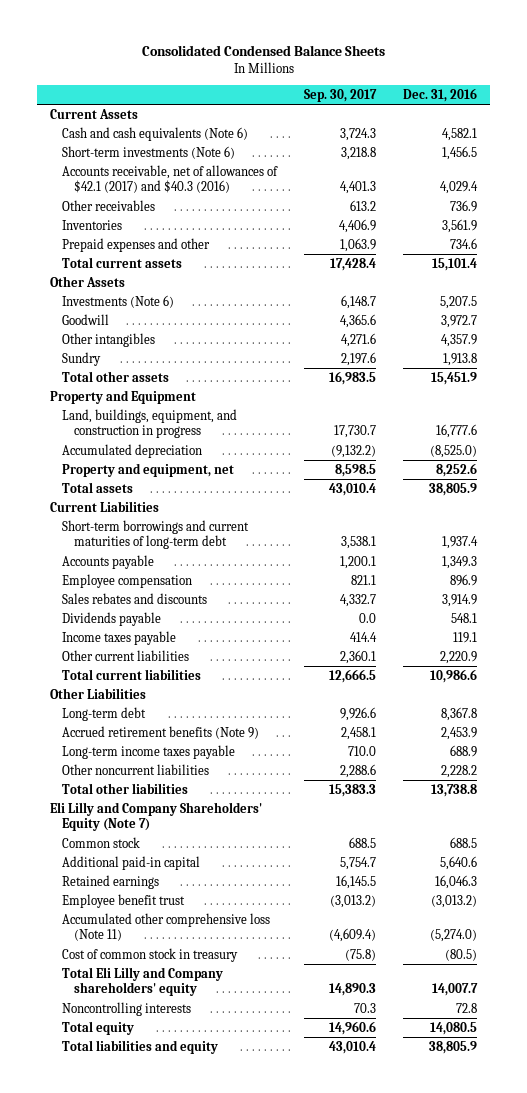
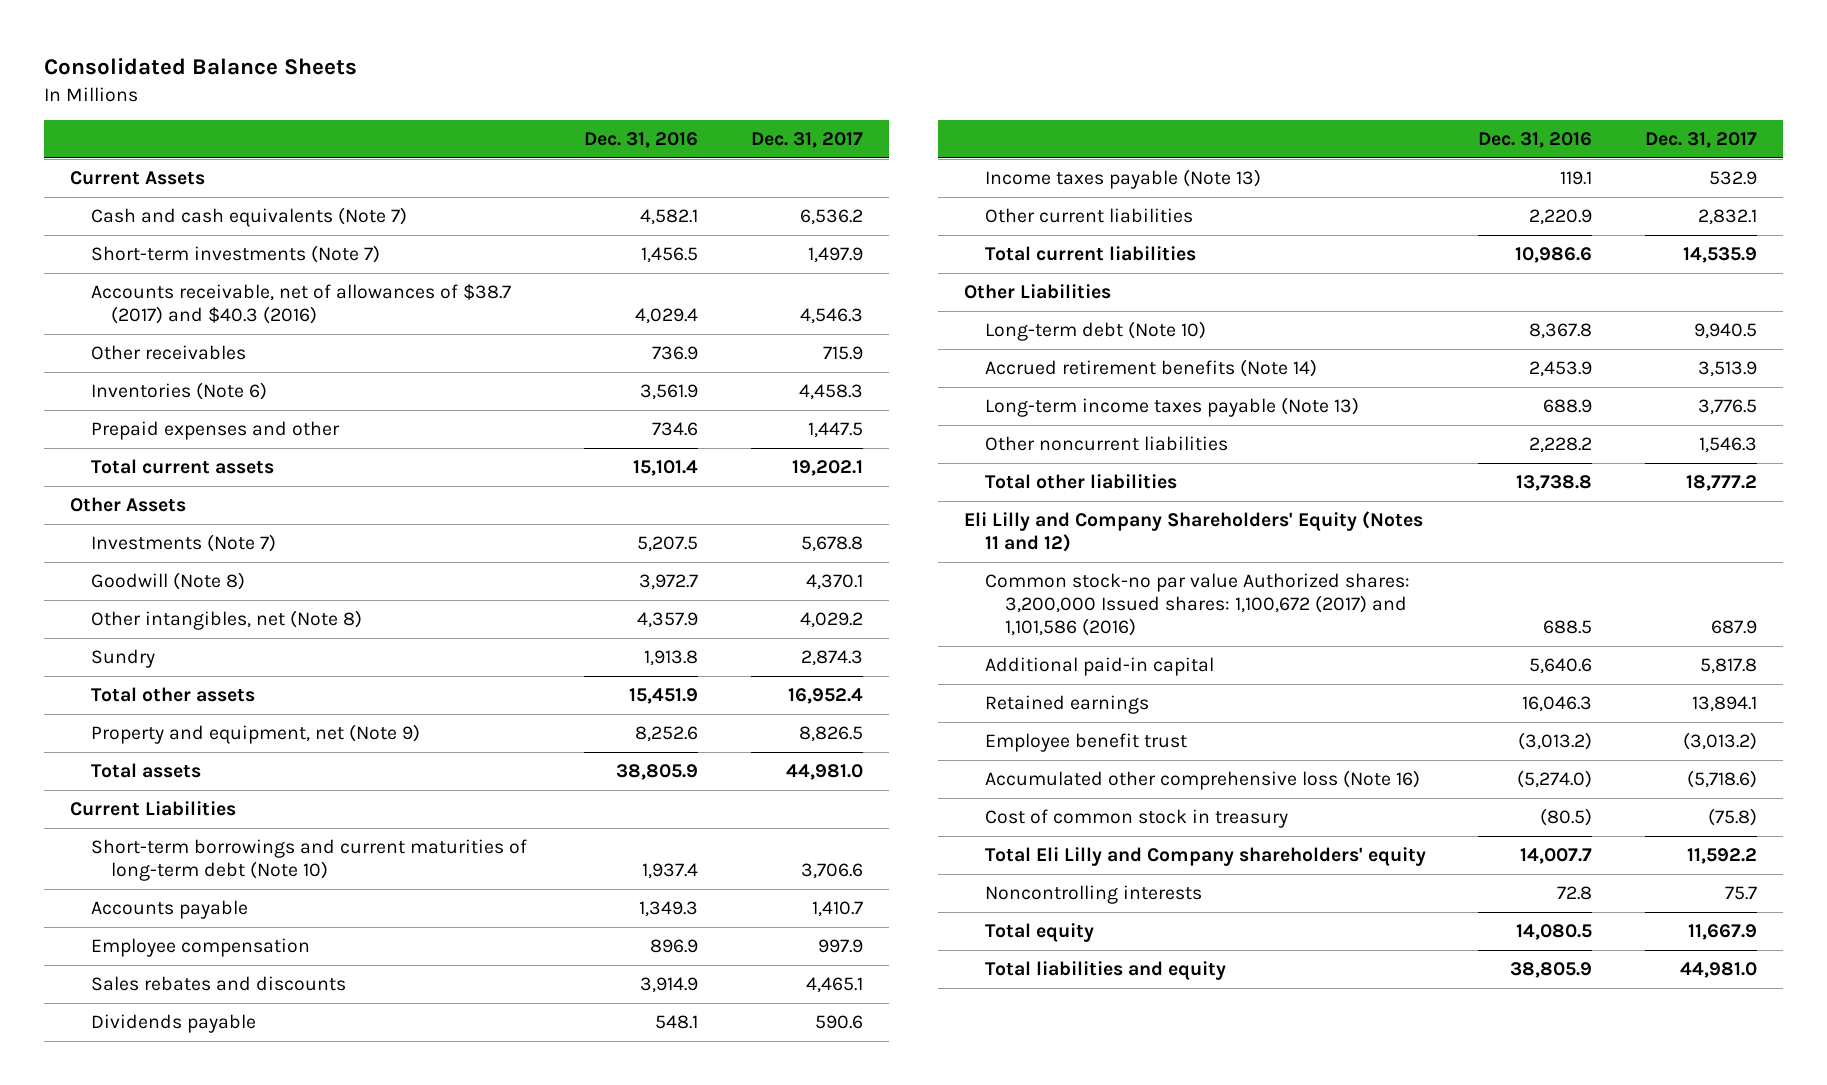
- Consolidated Condensed Balance Sheets
+ Consolidated Balance Sheets
- | Sep. 30, 2017 | Dec. 31, 2016
+ | Dec. 31, 2016 | Dec. 31, 2017
- Cash and cash equivalents (Note 6) | 3,724.3 | 4,582.1
- Short-term investments (Note 6) | 3,218.8 | 1,456.5
- Accounts receivable, net of allowances of $42.1 (2017) and $40.3 (2016) | 4,401.3 | 4,029.4
+ Cash and cash equivalents (Note 7) | 4,582.1 | 6,536.2
+ Short-term investments (Note 7) | 1,456.5 | 1,497.9
+ Accounts receivable, net of allowances of $38.7 (2017) and $40.3 (2016) | 4,029.4 | 4,546.3
- Inventories | 4,406.9 | 3,561.9
+ Inventories (Note 6) | 3,561.9 | 4,458.3
- Investments (Note 6) | 6,148.7 | 5,207.5
- Goodwill | 4,365.6 | 3,972.7
- Other intangibles | 4,271.6 | 4,357.9
+ Investments (Note 7) | 5,207.5 | 5,678.8
+ Goodwill (Note 8) | 3,972.7 | 4,370.1
+ Other intangibles, net (Note 8) | 4,357.9 | 4,029.2
- Property and Equipment
- Land, buildings, equipment, and construction in progress | 17,730.7 | 16,777.6
- Accumulated depreciation | (9,132.2) | (8,525.0)
- Property and equipment, net | 8,598.5 | 8,252.6
+ Property and equipment, net (Note 9) | 8,252.6 | 8,826.5
- Short-term borrowings and current maturities of long-term debt | 3,538.1 | 1,937.4
+ Short-term borrowings and current maturities of long-term debt (Note 10) | 1,937.4 | 3,706.6
- Income taxes payable | 414.4 | 119.1
+ Income taxes payable (Note 13) | 119.1 | 532.9
- Long-term debt | 9,926.6 | 8,367.8
- Accrued retirement benefits (Note 9) | 2,458.1 | 2,453.9
- Long-term income taxes payable | 710.0 | 688.9
+ Long-term debt (Note 10) | 8,367.8 | 9,940.5
+ Accrued retirement benefits (Note 14) | 2,453.9 | 3,513.9
+ Long-term income taxes payable (Note 13) | 688.9 | 3,776.5
- Eli Lilly and Company Shareholders' Equity (Note 7)
- Common stock | 688.5 | 688.5
+ Eli Lilly and Company Shareholders' Equity (Notes 11 and 12)
+ Common stock-no par value Authorized shares: 3,200,000 Issued shares: 1,100,672 (2017) and 1,101,586 (2016) | 688.5 | 687.9
- Accumulated other comprehensive loss (Note 11) | (4,609.4) | (5,274.0)
+ Accumulated other comprehensive loss (Note 16) | (5,274.0) | (5,718.6)

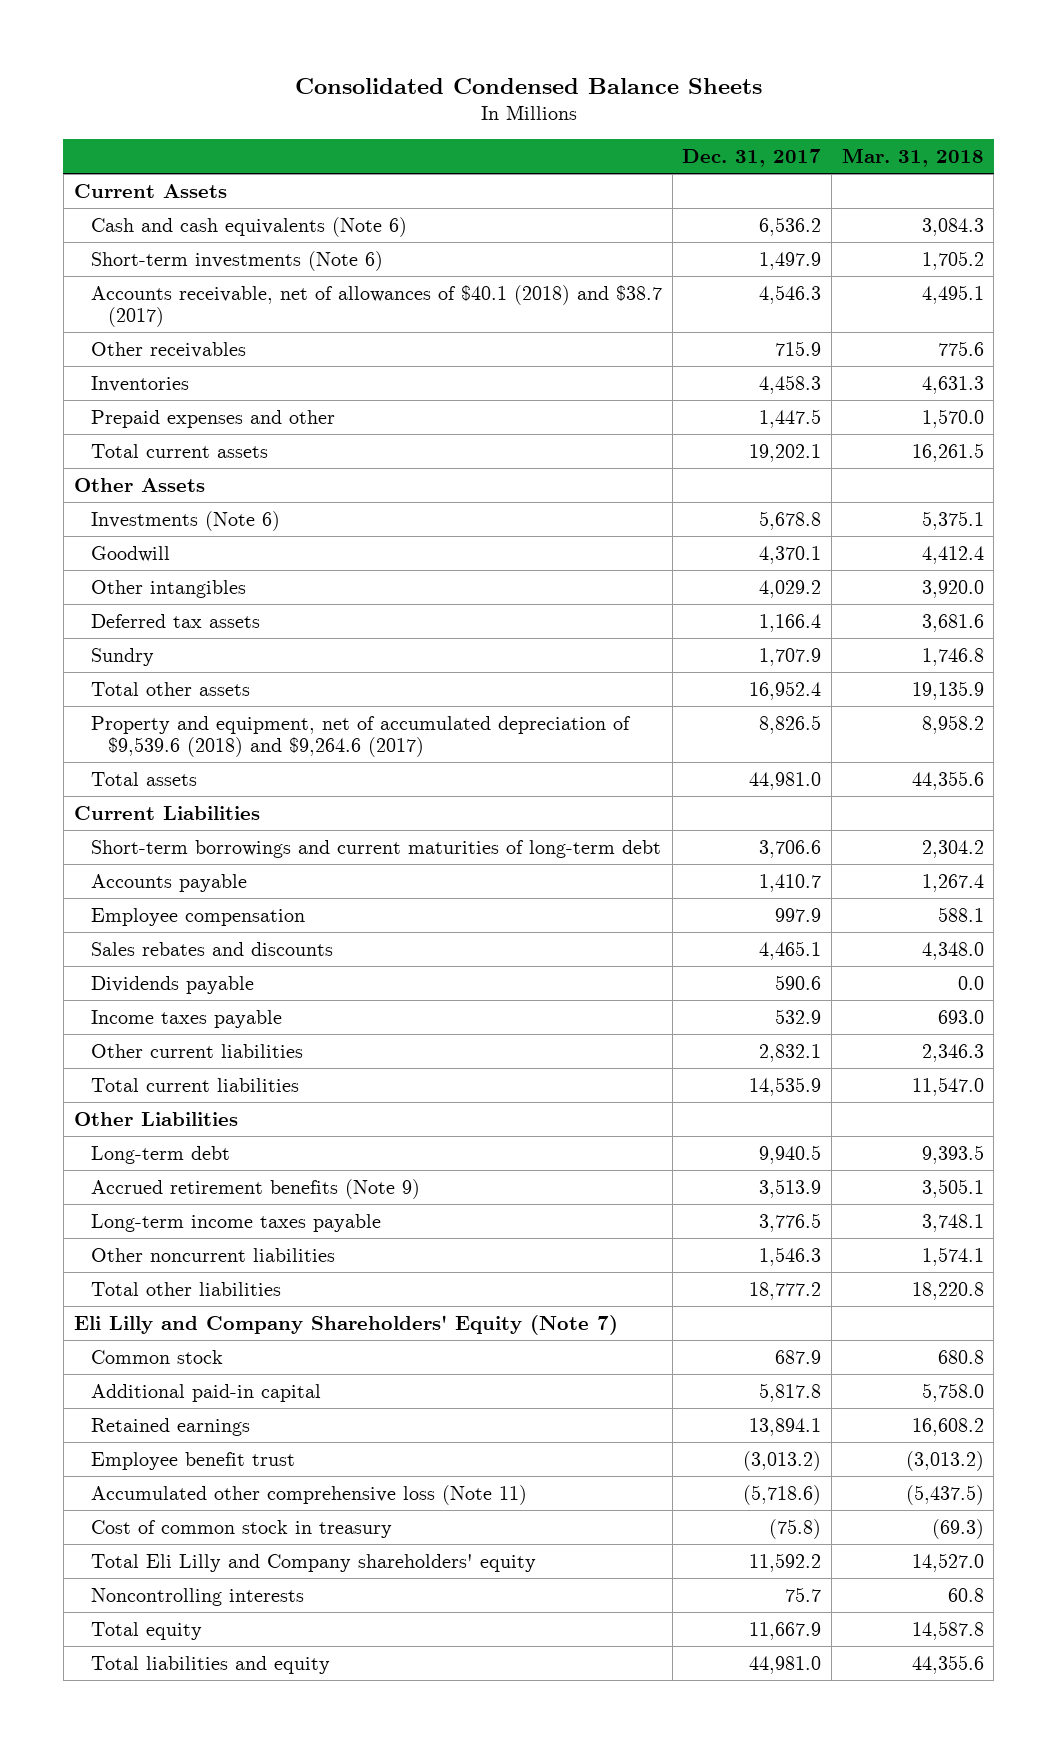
- Consolidated Balance Sheets
+ Consolidated Condensed Balance Sheets
- | Dec. 31, 2016 | Dec. 31, 2017
+ | Dec. 31, 2017 | Mar. 31, 2018
- Cash and cash equivalents (Note 7) | 4,582.1 | 6,536.2
- Short-term investments (Note 7) | 1,456.5 | 1,497.9
- Accounts receivable, net of allowances of $38.7 (2017) and $40.3 (2016) | 4,029.4 | 4,546.3
+ Cash and cash equivalents (Note 6) | 6,536.2 | 3,084.3
+ Short-term investments (Note 6) | 1,497.9 | 1,705.2
+ Accounts receivable, net of allowances of $40.1 (2018) and $38.7 (2017) | 4,546.3 | 4,495.1
- Inventories (Note 6) | 3,561.9 | 4,458.3
+ Inventories | 4,458.3 | 4,631.3
- Investments (Note 7) | 5,207.5 | 5,678.8
- Goodwill (Note 8) | 3,972.7 | 4,370.1
- Other intangibles, net (Note 8) | 4,357.9 | 4,029.2
- Sundry | 1,913.8 | 2,874.3
+ Investments (Note 6) | 5,678.8 | 5,375.1
+ Goodwill | 4,370.1 | 4,412.4
+ Other intangibles | 4,029.2 | 3,920.0
+ Deferred tax assets | 1,166.4 | 3,681.6
+ Sundry | 1,707.9 | 1,746.8
- Property and equipment, net (Note 9) | 8,252.6 | 8,826.5
+ Property and equipment, net of accumulated depreciation of $9,539.6 (2018) and $9,264.6 (2017) | 8,826.5 | 8,958.2
- Short-term borrowings and current maturities of long-term debt (Note 10) | 1,937.4 | 3,706.6
+ Short-term borrowings and current maturities of long-term debt | 3,706.6 | 2,304.2
- Income taxes payable (Note 13) | 119.1 | 532.9
+ Income taxes payable | 532.9 | 693.0
- Long-term debt (Note 10) | 8,367.8 | 9,940.5
- Accrued retirement benefits (Note 14) | 2,453.9 | 3,513.9
- Long-term income taxes payable (Note 13) | 688.9 | 3,776.5
+ Long-term debt | 9,940.5 | 9,393.5
+ Accrued retirement benefits (Note 9) | 3,513.9 | 3,505.1
+ Long-term income taxes payable | 3,776.5 | 3,748.1
- Eli Lilly and Company Shareholders' Equity (Notes 11 and 12)
- Common stock-no par value Authorized shares: 3,200,000 Issued shares: 1,100,672 (2017) and 1,101,586 (2016) | 688.5 | 687.9
+ Eli Lilly and Company Shareholders' Equity (Note 7)
+ Common stock | 687.9 | 680.8
- Accumulated other comprehensive loss (Note 16) | (5,274.0) | (5,718.6)
+ Accumulated other comprehensive loss (Note 11) | (5,718.6) | (5,437.5)

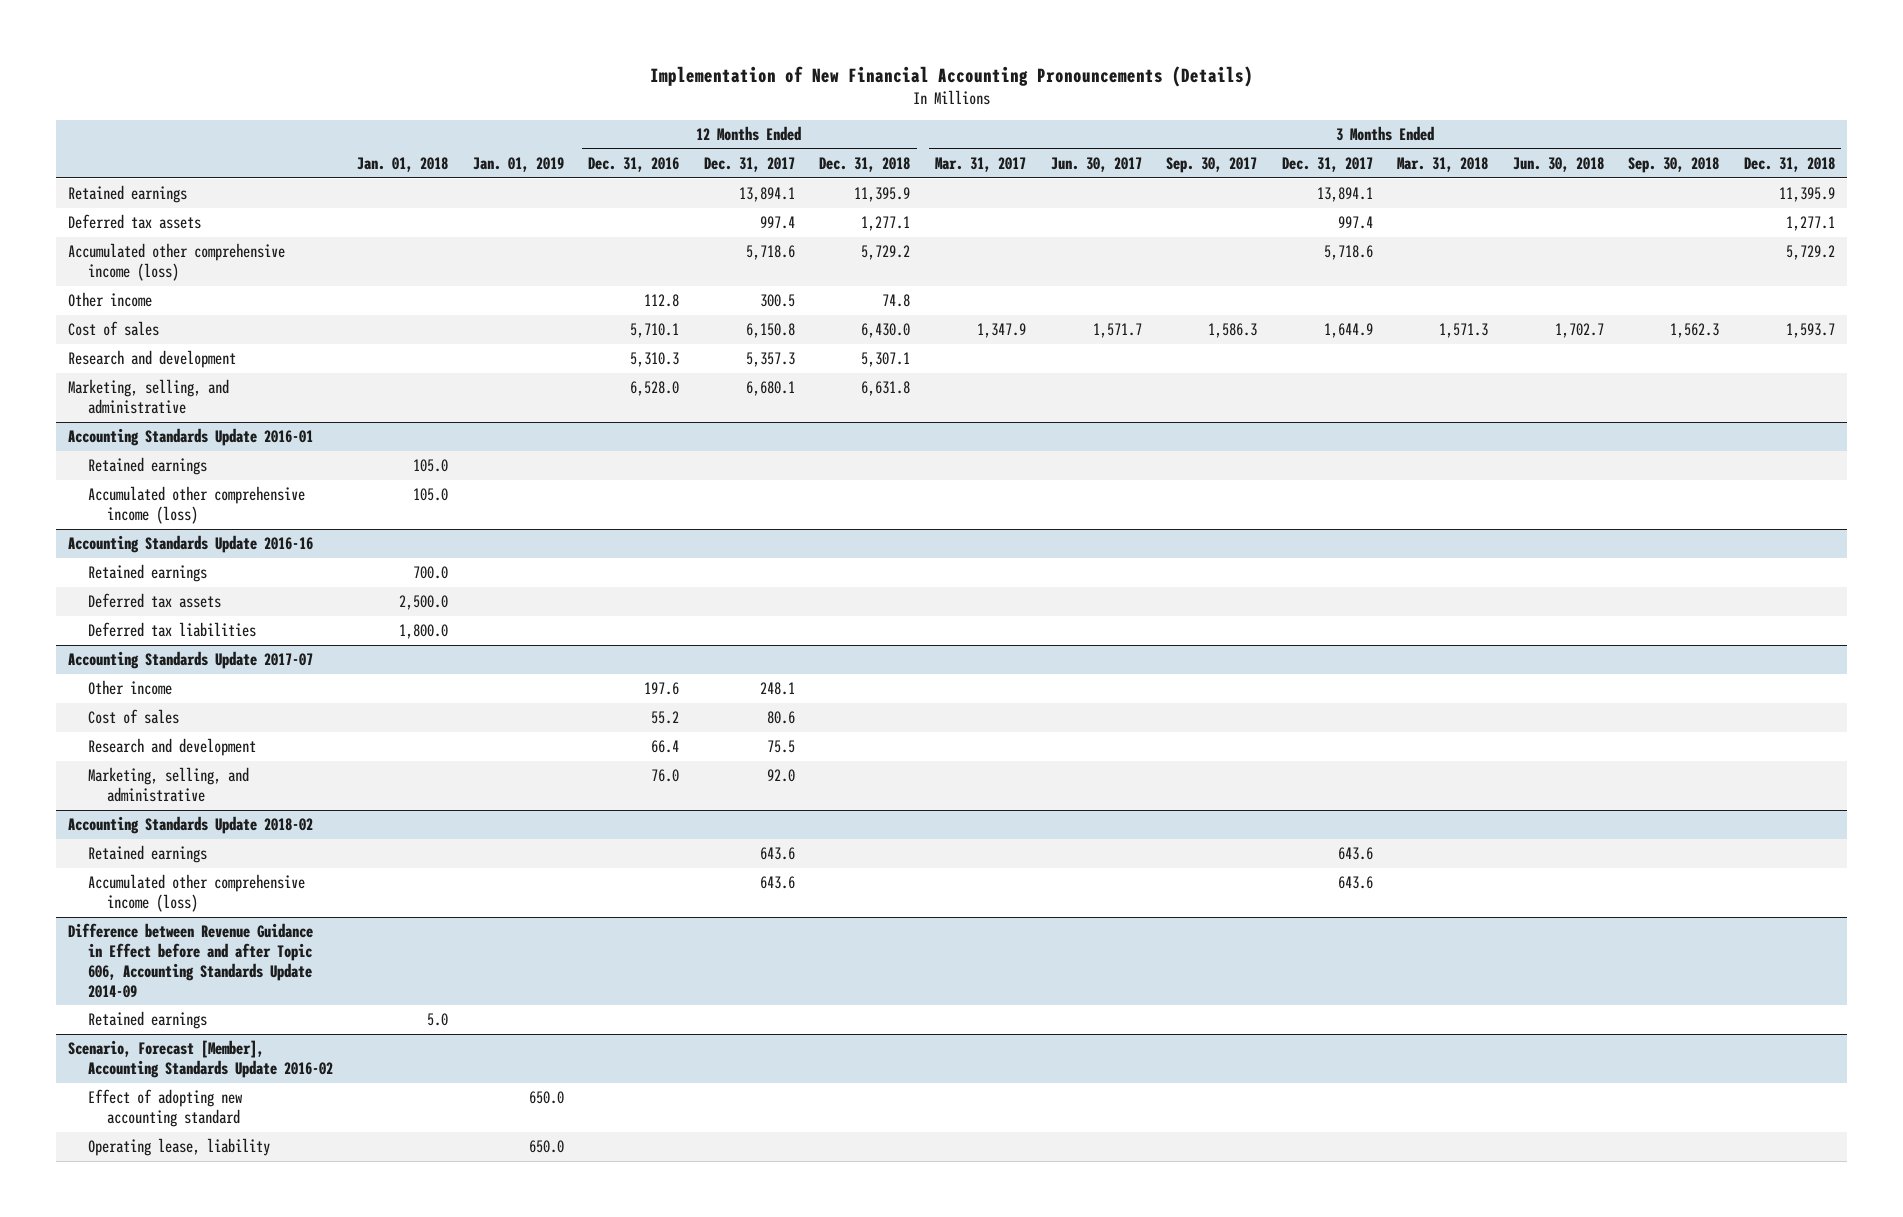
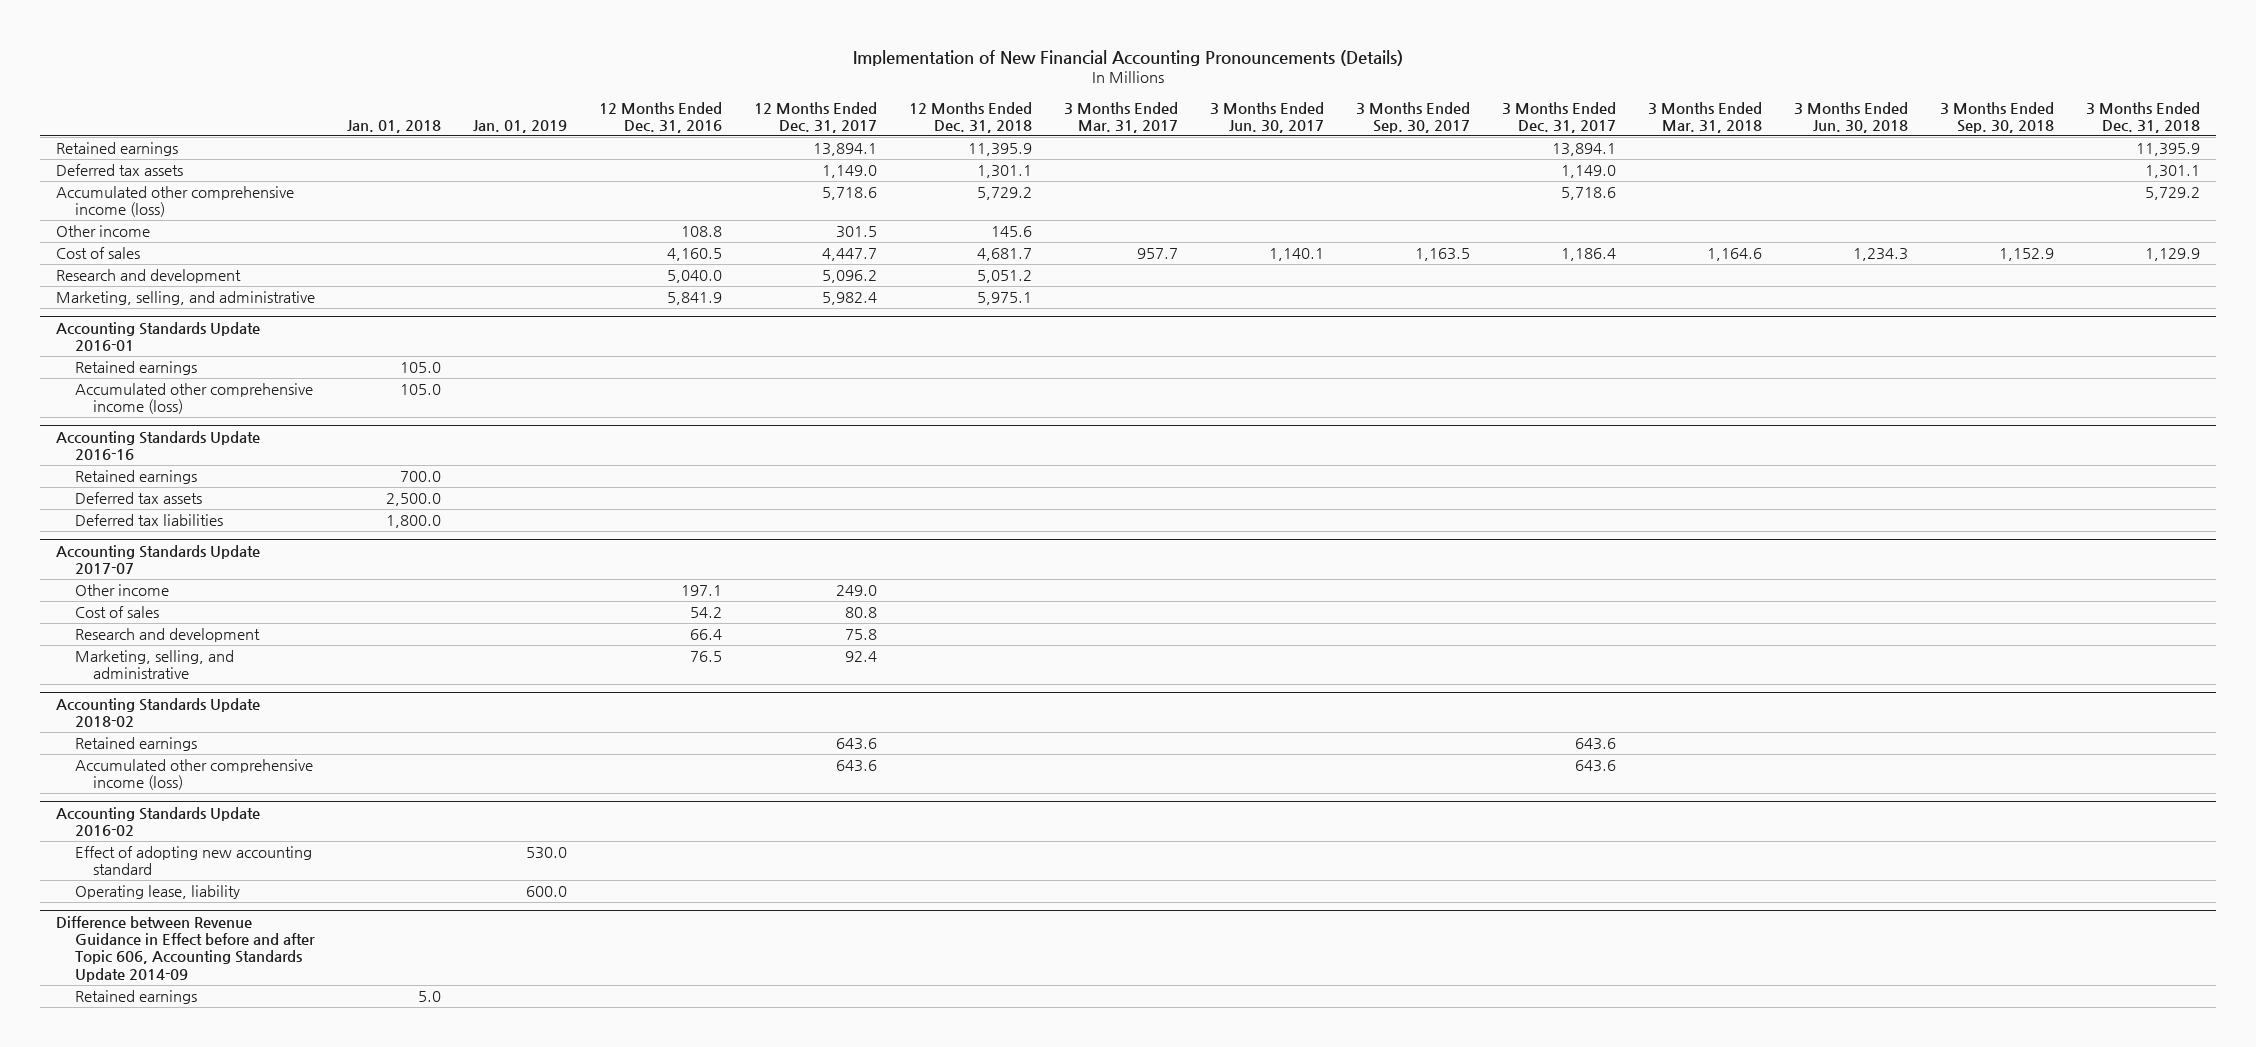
- Deferred tax assets | | | | 997.4 | 1,277.1 | | | | 997.4 | | | | 1,277.1
+ Deferred tax assets | | | | 1,149.0 | 1,301.1 | | | | 1,149.0 | | | | 1,301.1
- Other income | | | 112.8 | 300.5 | 74.8 | | | | | | | |
- Cost of sales | | | 5,710.1 | 6,150.8 | 6,430.0 | 1,347.9 | 1,571.7 | 1,586.3 | 1,644.9 | 1,571.3 | 1,702.7 | 1,562.3 | 1,593.7
- Research and development | | | 5,310.3 | 5,357.3 | 5,307.1 | | | | | | | |
- Marketing, selling, and administrative | | | 6,528.0 | 6,680.1 | 6,631.8 | | | | | | | |
+ Other income | | | 108.8 | 301.5 | 145.6 | | | | | | | |
+ Cost of sales | | | 4,160.5 | 4,447.7 | 4,681.7 | 957.7 | 1,140.1 | 1,163.5 | 1,186.4 | 1,164.6 | 1,234.3 | 1,152.9 | 1,129.9
+ Research and development | | | 5,040.0 | 5,096.2 | 5,051.2 | | | | | | | |
+ Marketing, selling, and administrative | | | 5,841.9 | 5,982.4 | 5,975.1 | | | | | | | |
@ Accounting Standards Update 2017-07
- Other income | | | 197.6 | 248.1 | | | | | | | | |
- Cost of sales | | | 55.2 | 80.6 | | | | | | | | |
- Research and development | | | 66.4 | 75.5 | | | | | | | | |
- Marketing, selling, and administrative | | | 76.0 | 92.0 | | | | | | | | |
+ Other income | | | 197.1 | 249.0 | | | | | | | | |
+ Cost of sales | | | 54.2 | 80.8 | | | | | | | | |
+ Research and development | | | 66.4 | 75.8 | | | | | | | | |
+ Marketing, selling, and administrative | | | 76.5 | 92.4 | | | | | | | | |
+ Accounting Standards Update 2016-02
+ Effect of adopting new accounting standard | | 530.0 | | | | | | | | | | |
+ Operating lease, liability | | 600.0 | | | | | | | | | | |
- Scenario, Forecast [Member], Accounting Standards Update 2016-02
- Effect of adopting new accounting standard | | 650.0 | | | | | | | | | | |
- Operating lease, liability | | 650.0 | | | | | | | | | | |

